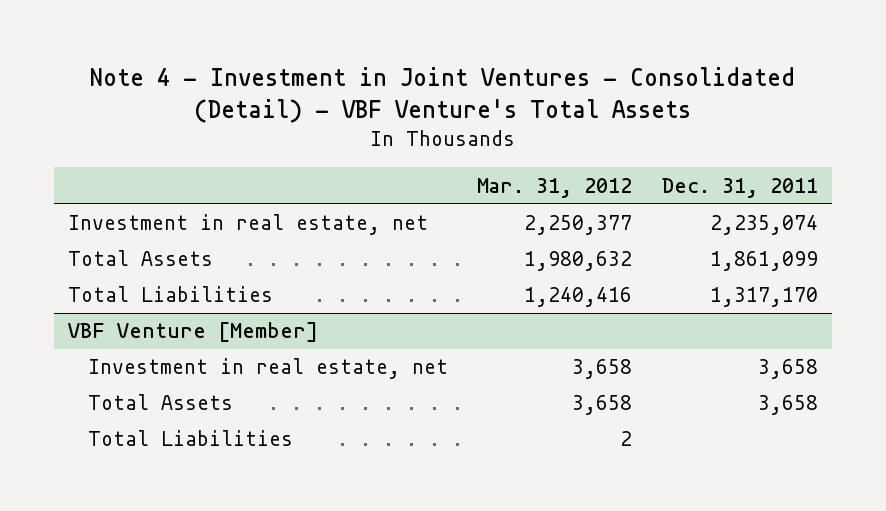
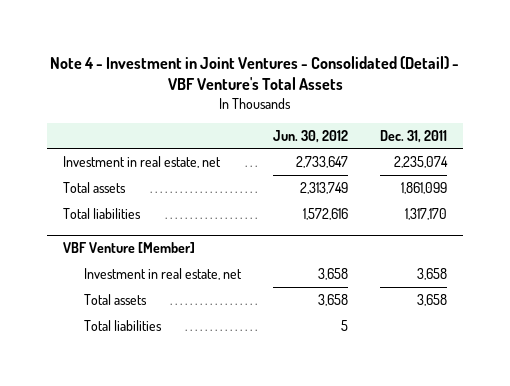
- | Mar. 31, 2012 | Dec. 31, 2011
+ | Jun. 30, 2012 | Dec. 31, 2011
- Total Assets | 1,980,632 | 1,861,099
- Total Liabilities | 1,240,416 | 1,317,170
+ Total assets | 2,313,749 | 1,861,099
+ Total liabilities | 1,572,616 | 1,317,170
@ VBF Venture [Member]
- Total Assets | 3,658 | 3,658
- Total Liabilities | 2 |
+ Total assets | 3,658 | 3,658
+ Total liabilities | 5 |

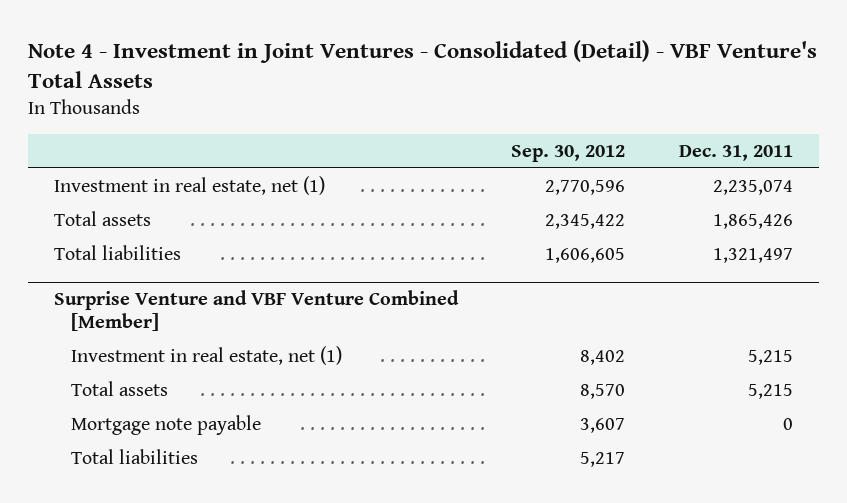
- | Jun. 30, 2012 | Dec. 31, 2011
+ | Sep. 30, 2012 | Dec. 31, 2011
- Investment in real estate, net | 2,733,647 | 2,235,074
- Total assets | 2,313,749 | 1,861,099
- Total liabilities | 1,572,616 | 1,317,170
- VBF Venture [Member]
- Investment in real estate, net | 3,658 | 3,658
- Total assets | 3,658 | 3,658
+ Investment in real estate, net (1) | 2,770,596 | 2,235,074
+ Total assets | 2,345,422 | 1,865,426
+ Total liabilities | 1,606,605 | 1,321,497
+ Surprise Venture and VBF Venture Combined [Member]
+ Investment in real estate, net (1) | 8,402 | 5,215
+ Total assets | 8,570 | 5,215
+ Mortgage note payable | 3,607 | 0

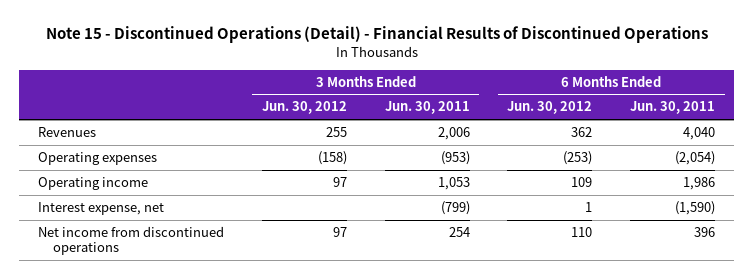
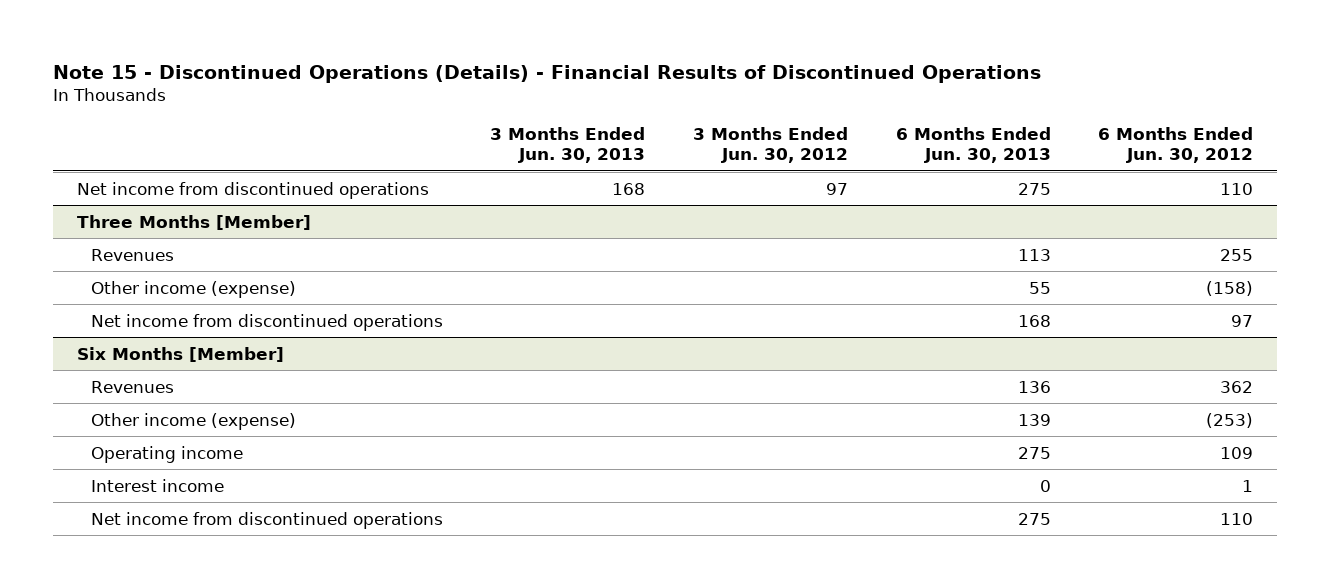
- Note 15 - Discontinued Operations (Detail) - Financial Results of Discontinued Operations
+ Note 15 - Discontinued Operations (Details) - Financial Results of Discontinued Operations
- | 3 Months Ended Jun. 30, 2012 | 3 Months Ended Jun. 30, 2011 | 6 Months Ended Jun. 30, 2012 | 6 Months Ended Jun. 30, 2011
+ | 3 Months Ended Jun. 30, 2013 | 3 Months Ended Jun. 30, 2012 | 6 Months Ended Jun. 30, 2013 | 6 Months Ended Jun. 30, 2012
- Revenues | 255 | 2,006 | 362 | 4,040
- Operating expenses | (158) | (953) | (253) | (2,054)
- Operating income | 97 | 1,053 | 109 | 1,986
- Interest expense, net | | (799) | 1 | (1,590)
+ Three Months [Member]
+ Revenues | | | 113 | 255
+ Other income (expense) | | | 55 | (158)
+ Net income from discontinued operations | | | 168 | 97
+ Six Months [Member]
+ Revenues | | | 136 | 362
+ Other income (expense) | | | 139 | (253)
+ Operating income | | | 275 | 109
+ Interest income | | | 0 | 1
+ Net income from discontinued operations | | | 275 | 110

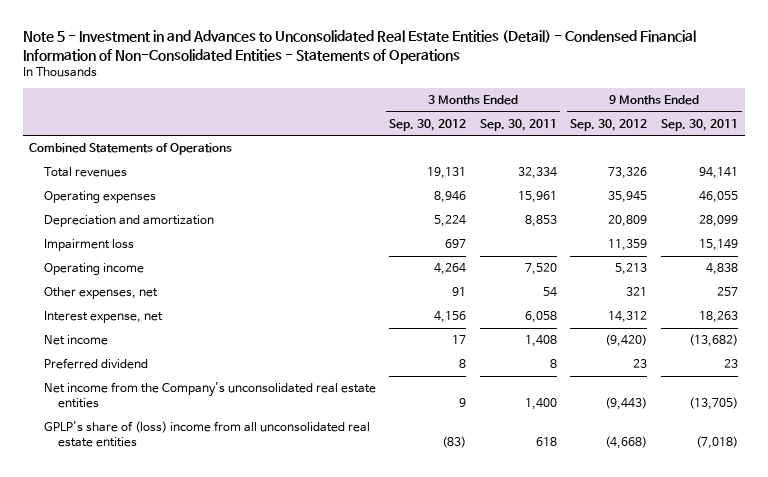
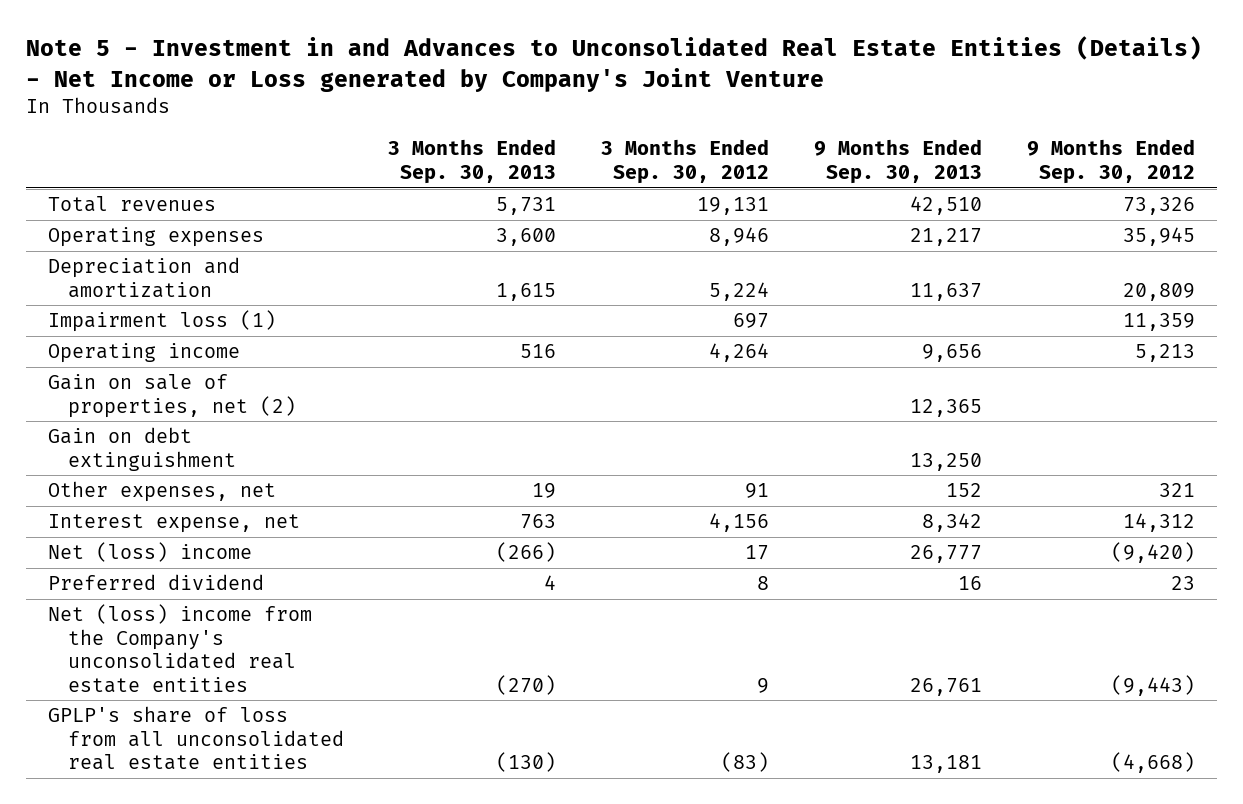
- Note 5 - Investment in and Advances to Unconsolidated Real Estate Entities (Detail) - Condensed Financial Information of Non-Consolidated Entities - Statements of Operations
+ Note 5 - Investment in and Advances to Unconsolidated Real Estate Entities (Details) - Net Income or Loss generated by Company's Joint Venture
- | 3 Months Ended Sep. 30, 2012 | 3 Months Ended Sep. 30, 2011 | 9 Months Ended Sep. 30, 2012 | 9 Months Ended Sep. 30, 2011
+ | 3 Months Ended Sep. 30, 2013 | 3 Months Ended Sep. 30, 2012 | 9 Months Ended Sep. 30, 2013 | 9 Months Ended Sep. 30, 2012
- Combined Statements of Operations
- Impairment loss | 697 | | 11,359 | 15,149
+ Impairment loss (1) | | 697 | | 11,359
+ Gain on sale of properties, net (2) | | | 12,365 |
+ Gain on debt extinguishment | | | 13,250 |
- Net income | 17 | 1,408 | (9,420) | (13,682)
+ Net (loss) income | (266) | 17 | 26,777 | (9,420)
- Net income from the Company's unconsolidated real estate entities | 9 | 1,400 | (9,443) | (13,705)
- GPLP's share of (loss) income from all unconsolidated real estate entities | (83) | 618 | (4,668) | (7,018)
+ Net (loss) income from the Company's unconsolidated real estate entities | (270) | 9 | 26,761 | (9,443)
+ GPLP's share of loss from all unconsolidated real estate entities | (130) | (83) | 13,181 | (4,668)

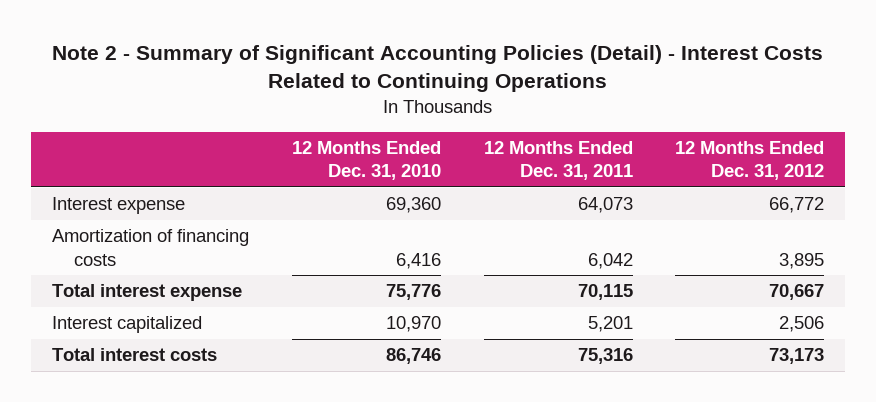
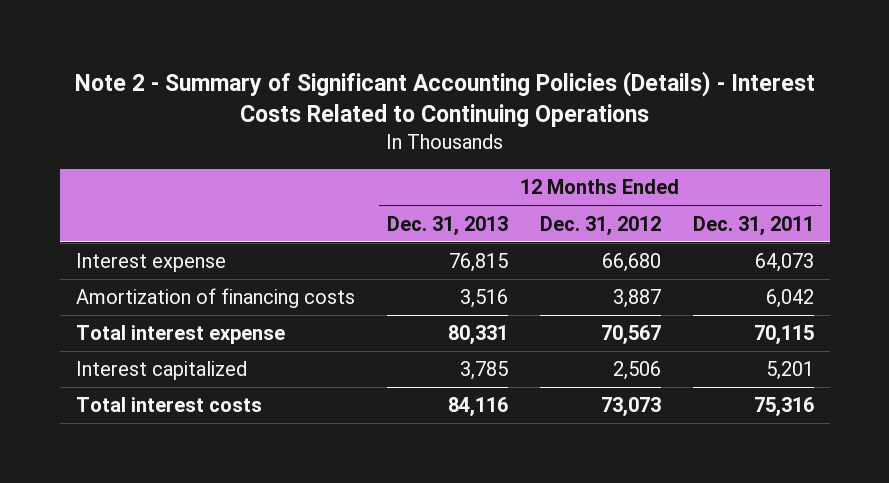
- Note 2 - Summary of Significant Accounting Policies (Detail) - Interest Costs Related to Continuing Operations
+ Note 2 - Summary of Significant Accounting Policies (Details) - Interest Costs Related to Continuing Operations
- | 12 Months Ended Dec. 31, 2010 | 12 Months Ended Dec. 31, 2011 | 12 Months Ended Dec. 31, 2012
+ | 12 Months Ended Dec. 31, 2013 | 12 Months Ended Dec. 31, 2012 | 12 Months Ended Dec. 31, 2011
- Interest expense | 69,360 | 64,073 | 66,772
- Amortization of financing costs | 6,416 | 6,042 | 3,895
- Total interest expense | 75,776 | 70,115 | 70,667
+ Interest expense | 76,815 | 66,680 | 64,073
+ Amortization of financing costs | 3,516 | 3,887 | 6,042
+ Total interest expense | 80,331 | 70,567 | 70,115
- Total interest costs | 86,746 | 75,316 | 73,173
+ Total interest costs | 84,116 | 73,073 | 75,316

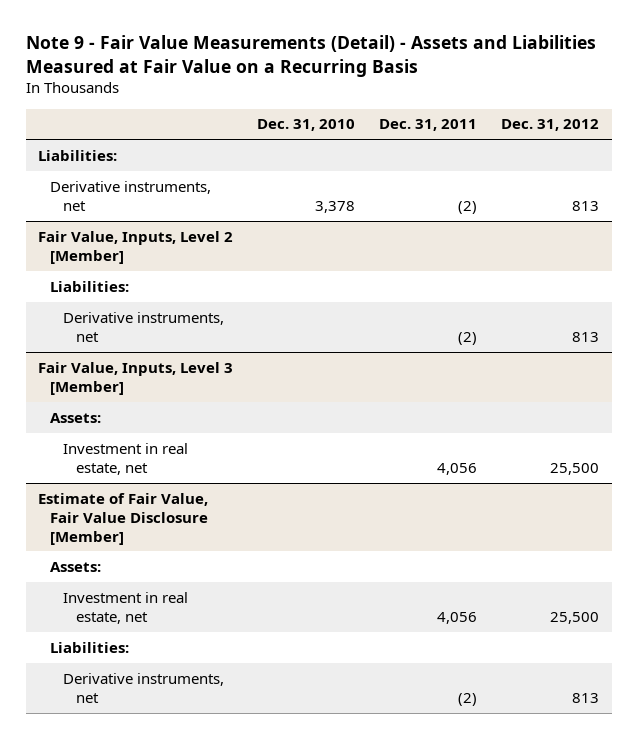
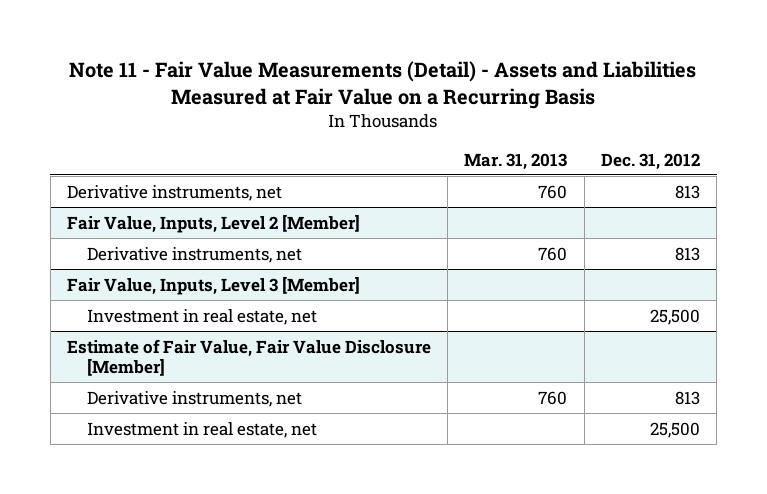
- Note 9 - Fair Value Measurements (Detail) - Assets and Liabilities Measured at Fair Value on a Recurring Basis
+ Note 11 - Fair Value Measurements (Detail) - Assets and Liabilities Measured at Fair Value on a Recurring Basis
- | Dec. 31, 2010 | Dec. 31, 2011 | Dec. 31, 2012
+ | Mar. 31, 2013 | Dec. 31, 2012
- Liabilities:
@ Fair Value, Inputs, Level 2 [Member]
- Liabilities:
@ Fair Value, Inputs, Level 3 [Member]
- Assets:
@ Estimate of Fair Value, Fair Value Disclosure [Member]
- Assets:
- Liabilities:
moved down: Investment in real estate, net | | 25,500

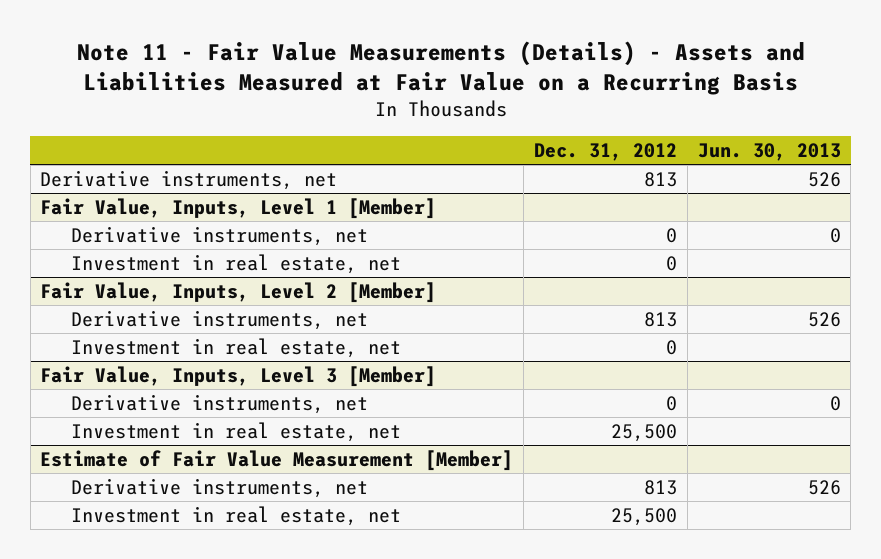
- Note 11 - Fair Value Measurements (Detail) - Assets and Liabilities Measured at Fair Value on a Recurring Basis
+ Note 11 - Fair Value Measurements (Details) - Assets and Liabilities Measured at Fair Value on a Recurring Basis
- | Mar. 31, 2013 | Dec. 31, 2012
+ | Dec. 31, 2012 | Jun. 30, 2013
+ Fair Value, Inputs, Level 1 [Member]
+ Derivative instruments, net | 0 | 0
+ Investment in real estate, net | 0 |
@ Fair Value, Inputs, Level 2 [Member]
+ Investment in real estate, net | 0 |
@ Fair Value, Inputs, Level 3 [Member]
+ Derivative instruments, net | 0 | 0
- Estimate of Fair Value, Fair Value Disclosure [Member]
+ Estimate of Fair Value Measurement [Member]

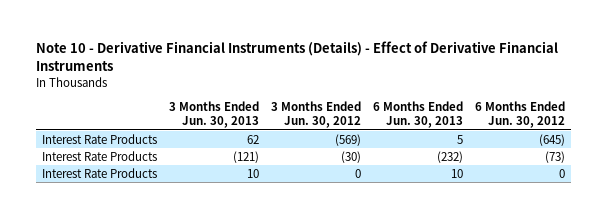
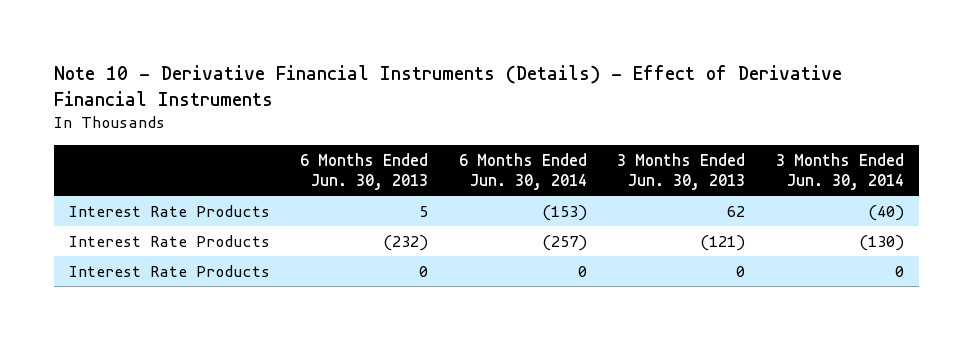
- | 3 Months Ended Jun. 30, 2013 | 3 Months Ended Jun. 30, 2012 | 6 Months Ended Jun. 30, 2013 | 6 Months Ended Jun. 30, 2012
+ | 6 Months Ended Jun. 30, 2013 | 6 Months Ended Jun. 30, 2014 | 3 Months Ended Jun. 30, 2013 | 3 Months Ended Jun. 30, 2014
- Interest Rate Products | 10 | 0 | 10 | 0
+ Interest Rate Products | 0 | 0 | 0 | 0

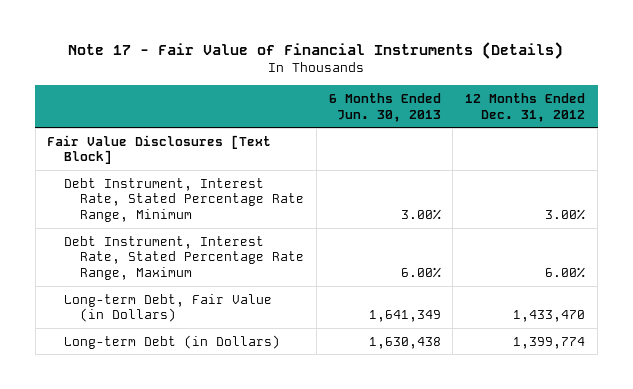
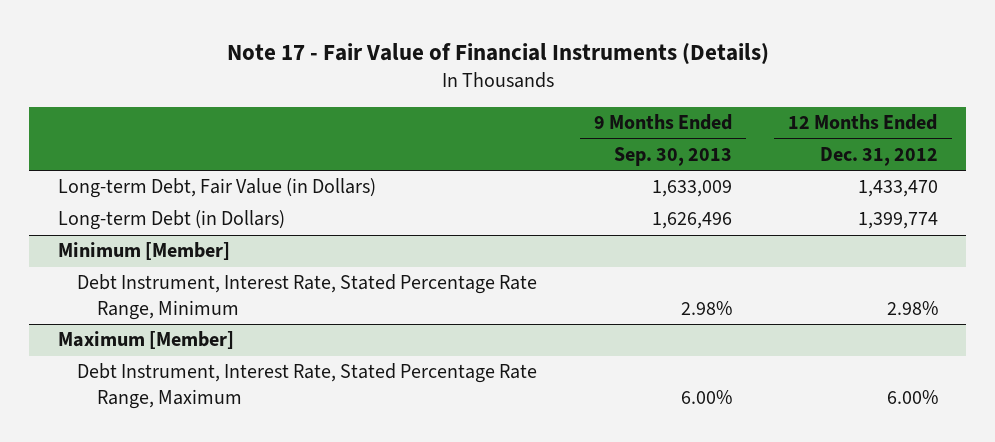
- | 6 Months Ended Jun. 30, 2013 | 12 Months Ended Dec. 31, 2012
+ | 9 Months Ended Sep. 30, 2013 | 12 Months Ended Dec. 31, 2012
- Fair Value Disclosures [Text Block]
- Debt Instrument, Interest Rate, Stated Percentage Rate Range, Minimum | 3.00% | 3.00%
- Debt Instrument, Interest Rate, Stated Percentage Rate Range, Maximum | 6.00% | 6.00%
+ Minimum [Member]
+ Debt Instrument, Interest Rate, Stated Percentage Rate Range, Minimum | 2.98% | 2.98%
+ Maximum [Member]
+ Debt Instrument, Interest Rate, Stated Percentage Rate Range, Maximum | 6.00% | 6.00%

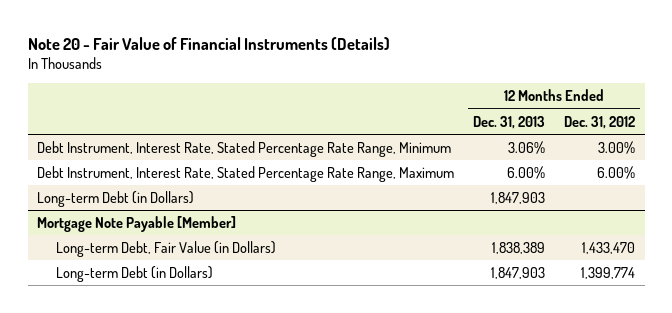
- Note 17 - Fair Value of Financial Instruments (Details)
+ Note 20 - Fair Value of Financial Instruments (Details)
- | 9 Months Ended Sep. 30, 2013 | 12 Months Ended Dec. 31, 2012
+ | 12 Months Ended Dec. 31, 2013 | 12 Months Ended Dec. 31, 2012
+ Debt Instrument, Interest Rate, Stated Percentage Rate Range, Minimum | 3.06% | 3.00%
+ Debt Instrument, Interest Rate, Stated Percentage Rate Range, Maximum | 6.00% | 6.00%
+ Long-term Debt (in Dollars) | 1,847,903 |
+ Mortgage Note Payable [Member]
- Minimum [Member]
- Debt Instrument, Interest Rate, Stated Percentage Rate Range, Minimum | 2.98% | 2.98%
- Maximum [Member]
- Debt Instrument, Interest Rate, Stated Percentage Rate Range, Maximum | 6.00% | 6.00%

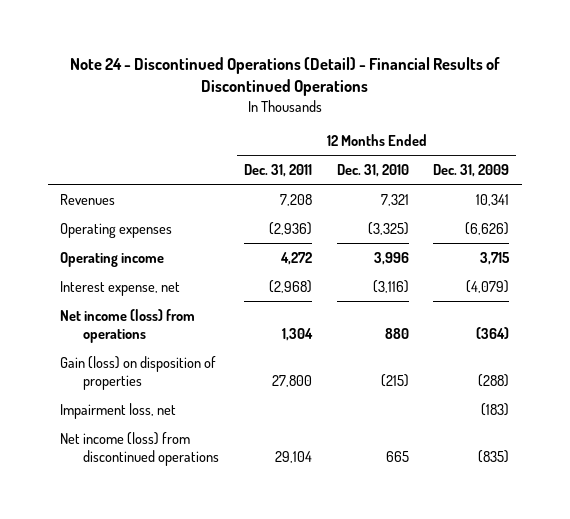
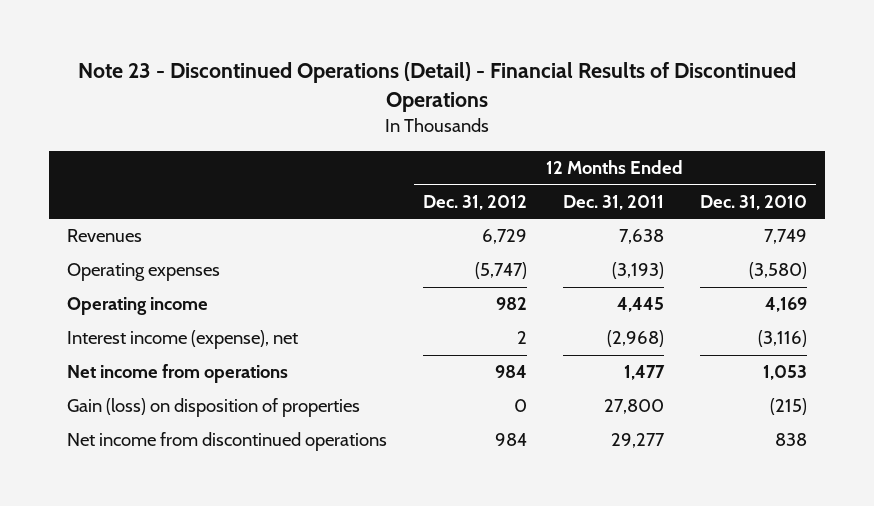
- Note 24 - Discontinued Operations (Detail) - Financial Results of Discontinued Operations
+ Note 23 - Discontinued Operations (Detail) - Financial Results of Discontinued Operations
- | 12 Months Ended Dec. 31, 2011 | 12 Months Ended Dec. 31, 2010 | 12 Months Ended Dec. 31, 2009
+ | 12 Months Ended Dec. 31, 2012 | 12 Months Ended Dec. 31, 2011 | 12 Months Ended Dec. 31, 2010
- Revenues | 7,208 | 7,321 | 10,341
- Operating expenses | (2,936) | (3,325) | (6,626)
- Operating income | 4,272 | 3,996 | 3,715
- Interest expense, net | (2,968) | (3,116) | (4,079)
- Net income (loss) from operations | 1,304 | 880 | (364)
+ Revenues | 6,729 | 7,638 | 7,749
+ Operating expenses | (5,747) | (3,193) | (3,580)
+ Operating income | 982 | 4,445 | 4,169
+ Interest income (expense), net | 2 | (2,968) | (3,116)
+ Net income from operations | 984 | 1,477 | 1,053
- Impairment loss, net | | | (183)
- Net income (loss) from discontinued operations | 29,104 | 665 | (835)
+ Net income from discontinued operations | 984 | 29,277 | 838

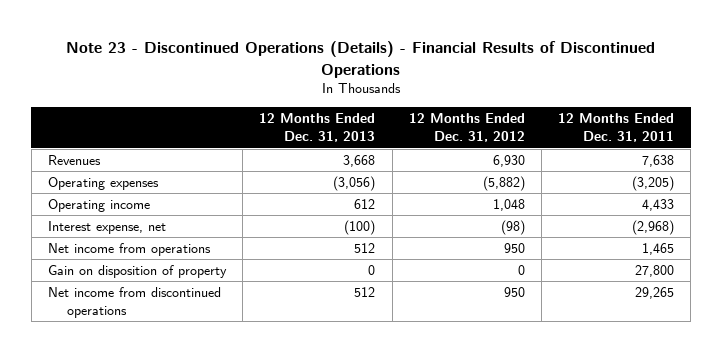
- Note 23 - Discontinued Operations (Detail) - Financial Results of Discontinued Operations
+ Note 23 - Discontinued Operations (Details) - Financial Results of Discontinued Operations
- | 12 Months Ended Dec. 31, 2012 | 12 Months Ended Dec. 31, 2011 | 12 Months Ended Dec. 31, 2010
+ | 12 Months Ended Dec. 31, 2013 | 12 Months Ended Dec. 31, 2012 | 12 Months Ended Dec. 31, 2011
- Revenues | 6,729 | 7,638 | 7,749
- Operating expenses | (5,747) | (3,193) | (3,580)
- Operating income | 982 | 4,445 | 4,169
- Interest income (expense), net | 2 | (2,968) | (3,116)
- Net income from operations | 984 | 1,477 | 1,053
- Gain (loss) on disposition of properties | 0 | 27,800 | (215)
- Net income from discontinued operations | 984 | 29,277 | 838
+ Revenues | 3,668 | 6,930 | 7,638
+ Operating expenses | (3,056) | (5,882) | (3,205)
+ Operating income | 612 | 1,048 | 4,433
+ Interest expense, net | (100) | (98) | (2,968)
+ Net income from operations | 512 | 950 | 1,465
+ Gain on disposition of property | 0 | 0 | 27,800
+ Net income from discontinued operations | 512 | 950 | 29,265

